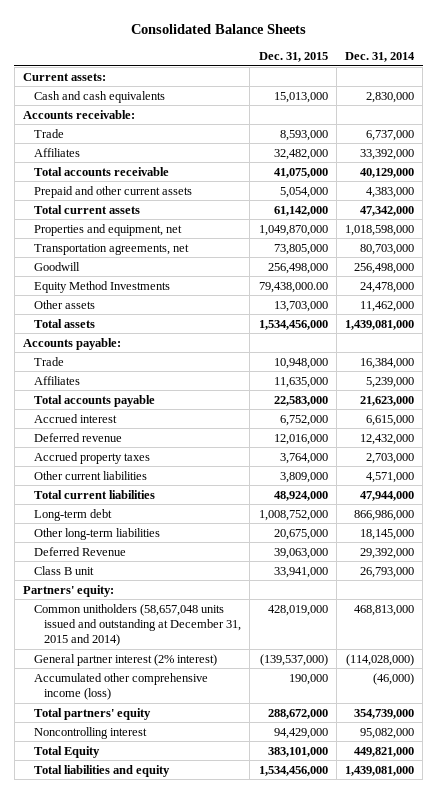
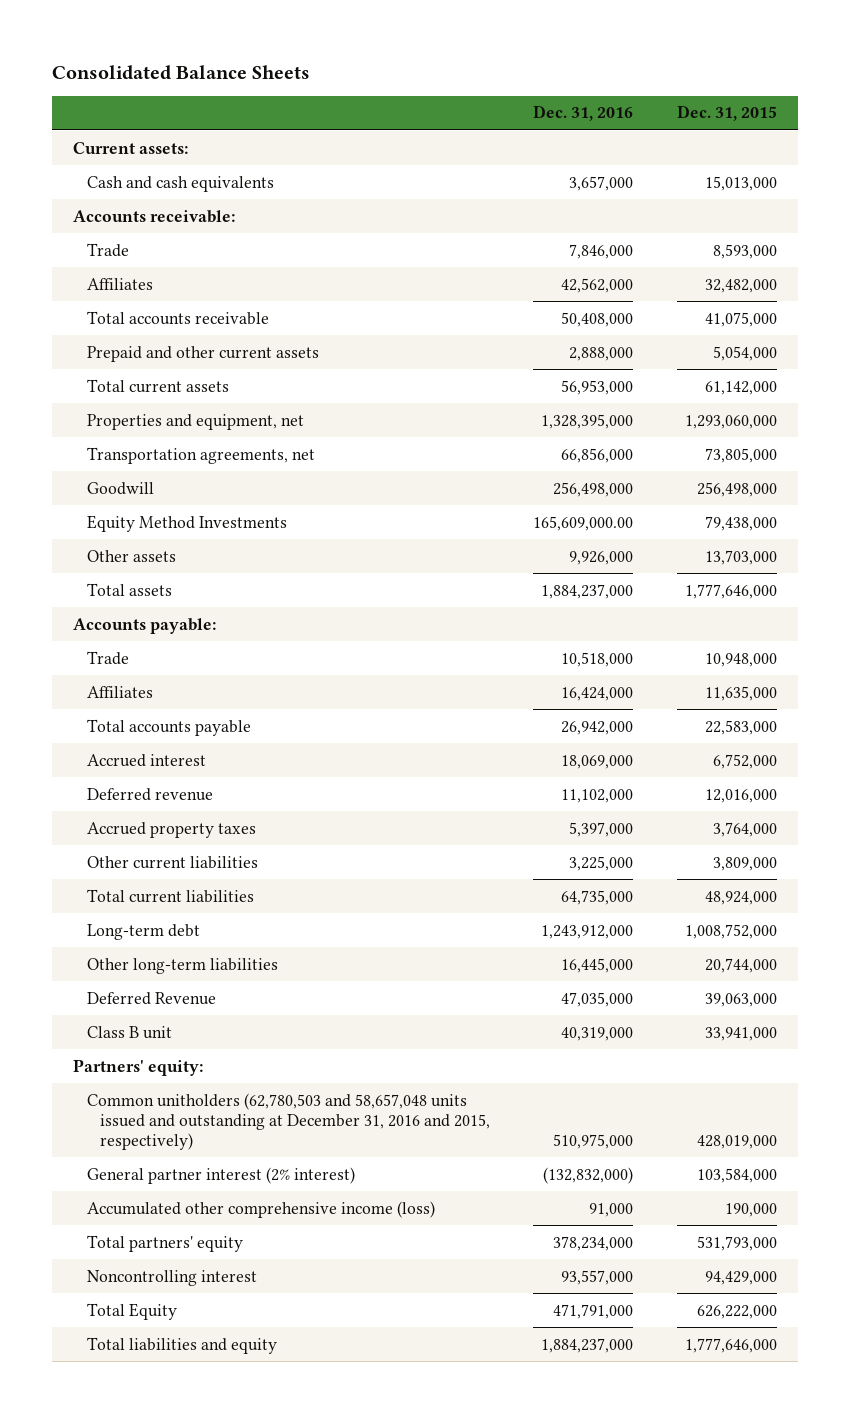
- | Dec. 31, 2015 | Dec. 31, 2014
+ | Dec. 31, 2016 | Dec. 31, 2015
- Properties and equipment, net | 1,049,870,000 | 1,018,598,000
+ Properties and equipment, net | 1,328,395,000 | 1,293,060,000
- Equity Method Investments | 79,438,000.00 | 24,478,000
+ Equity Method Investments | 165,609,000.00 | 79,438,000
- Total assets | 1,534,456,000 | 1,439,081,000
+ Total assets | 1,884,237,000 | 1,777,646,000
- Other long-term liabilities | 20,675,000 | 18,145,000
+ Other long-term liabilities | 16,445,000 | 20,744,000
- Common unitholders (58,657,048 units issued and outstanding at December 31, 2015 and 2014) | 428,019,000 | 468,813,000
- General partner interest (2% interest) | (139,537,000) | (114,028,000)
+ Common unitholders (62,780,503 and 58,657,048 units issued and outstanding at December 31, 2016 and 2015, respectively) | 510,975,000 | 428,019,000
+ General partner interest (2% interest) | (132,832,000) | 103,584,000
- Total partners' equity | 288,672,000 | 354,739,000
+ Total partners' equity | 378,234,000 | 531,793,000
- Total Equity | 383,101,000 | 449,821,000
- Total liabilities and equity | 1,534,456,000 | 1,439,081,000
+ Total Equity | 471,791,000 | 626,222,000
+ Total liabilities and equity | 1,884,237,000 | 1,777,646,000

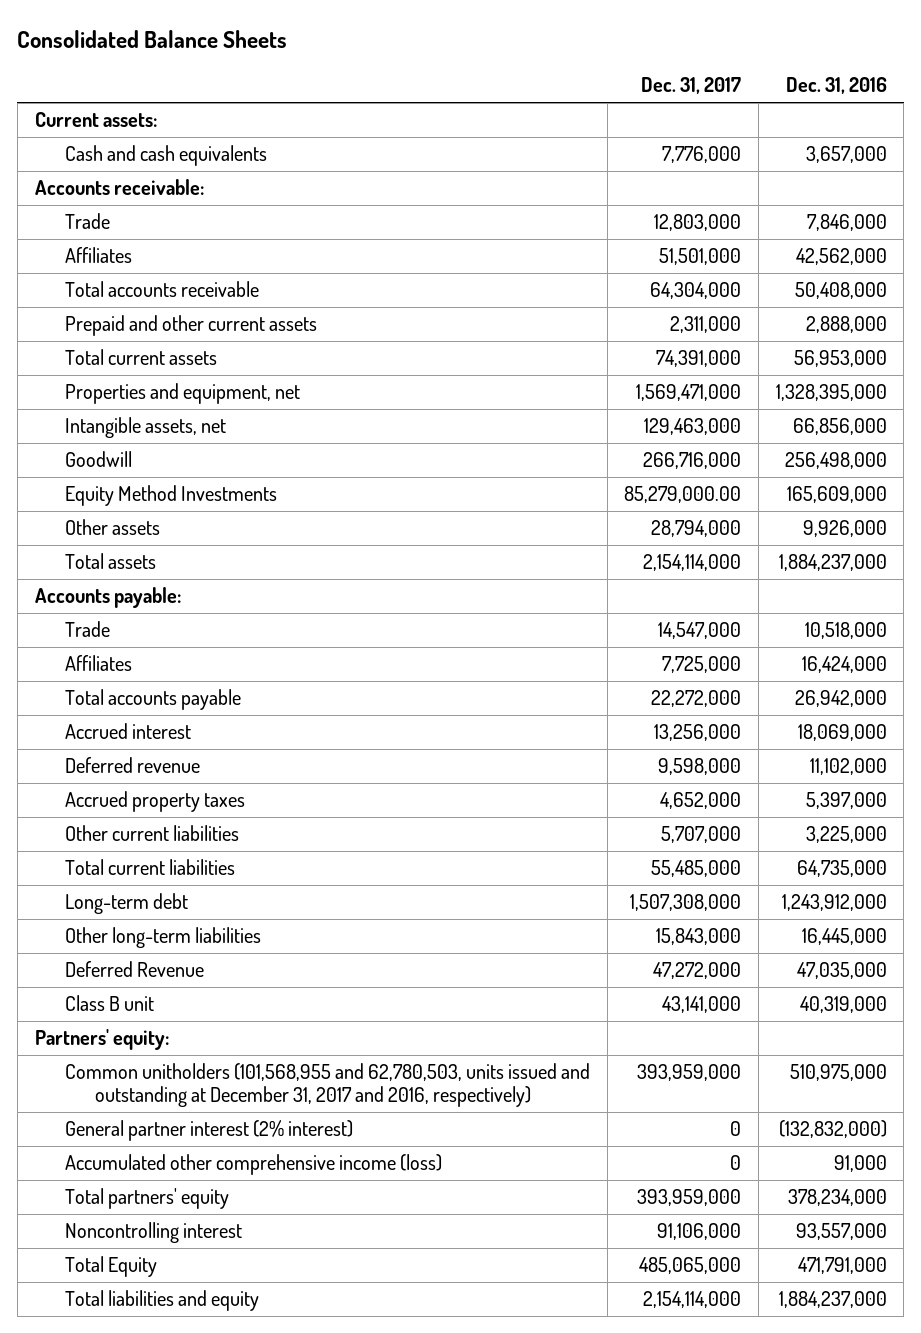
- | Dec. 31, 2016 | Dec. 31, 2015
+ | Dec. 31, 2017 | Dec. 31, 2016
- Transportation agreements, net | 66,856,000 | 73,805,000
+ Intangible assets, net | 129,463,000 | 66,856,000
- Equity Method Investments | 165,609,000.00 | 79,438,000
+ Equity Method Investments | 85,279,000.00 | 165,609,000
- Common unitholders (62,780,503 and 58,657,048 units issued and outstanding at December 31, 2016 and 2015, respectively) | 510,975,000 | 428,019,000
+ Common unitholders (101,568,955 and 62,780,503, units issued and outstanding at December 31, 2017 and 2016, respectively) | 393,959,000 | 510,975,000

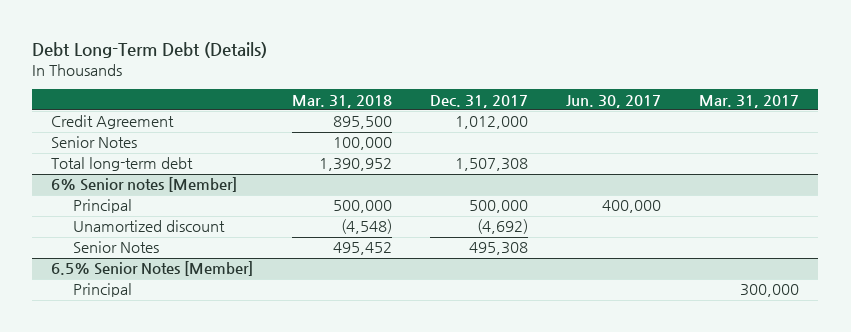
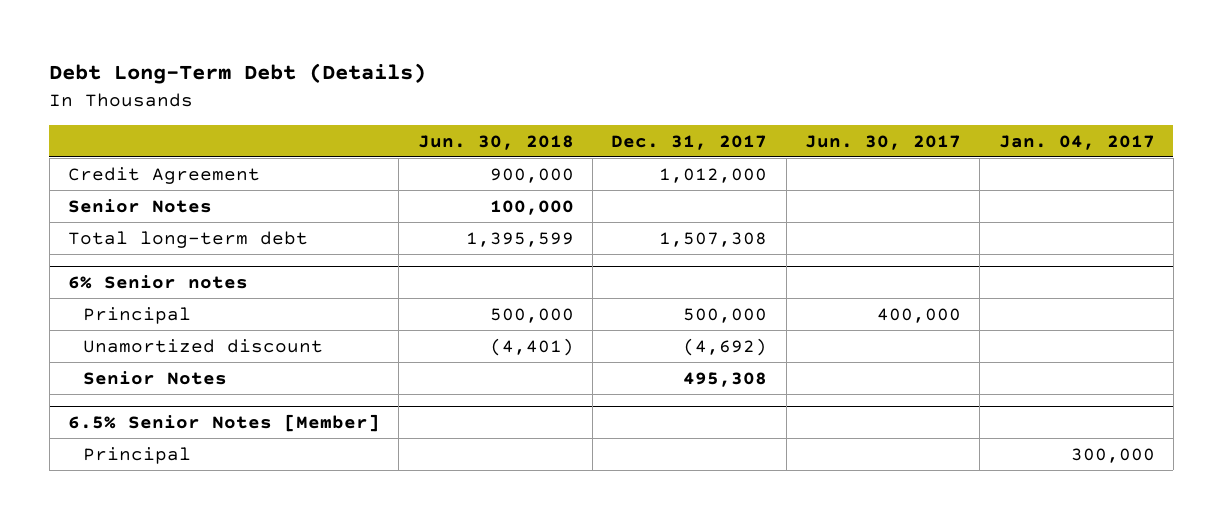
- | Mar. 31, 2018 | Dec. 31, 2017 | Jun. 30, 2017 | Mar. 31, 2017
+ | Jun. 30, 2018 | Dec. 31, 2017 | Jun. 30, 2017 | Jan. 04, 2017
- 6% Senior notes [Member]
+ 6% Senior notes

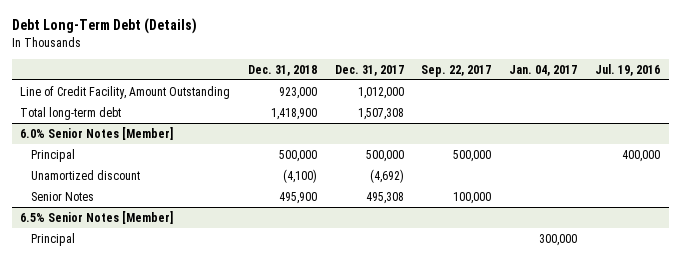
- | Jun. 30, 2018 | Dec. 31, 2017 | Jun. 30, 2017 | Jan. 04, 2017
+ | Dec. 31, 2018 | Dec. 31, 2017 | Sep. 22, 2017 | Jan. 04, 2017 | Jul. 19, 2016
- Credit Agreement | 900,000 | 1,012,000 | |
- Senior Notes | 100,000 | | |
+ Line of Credit Facility, Amount Outstanding | 923,000 | 1,012,000 | | |
- 6% Senior notes
+ 6.0% Senior Notes [Member]

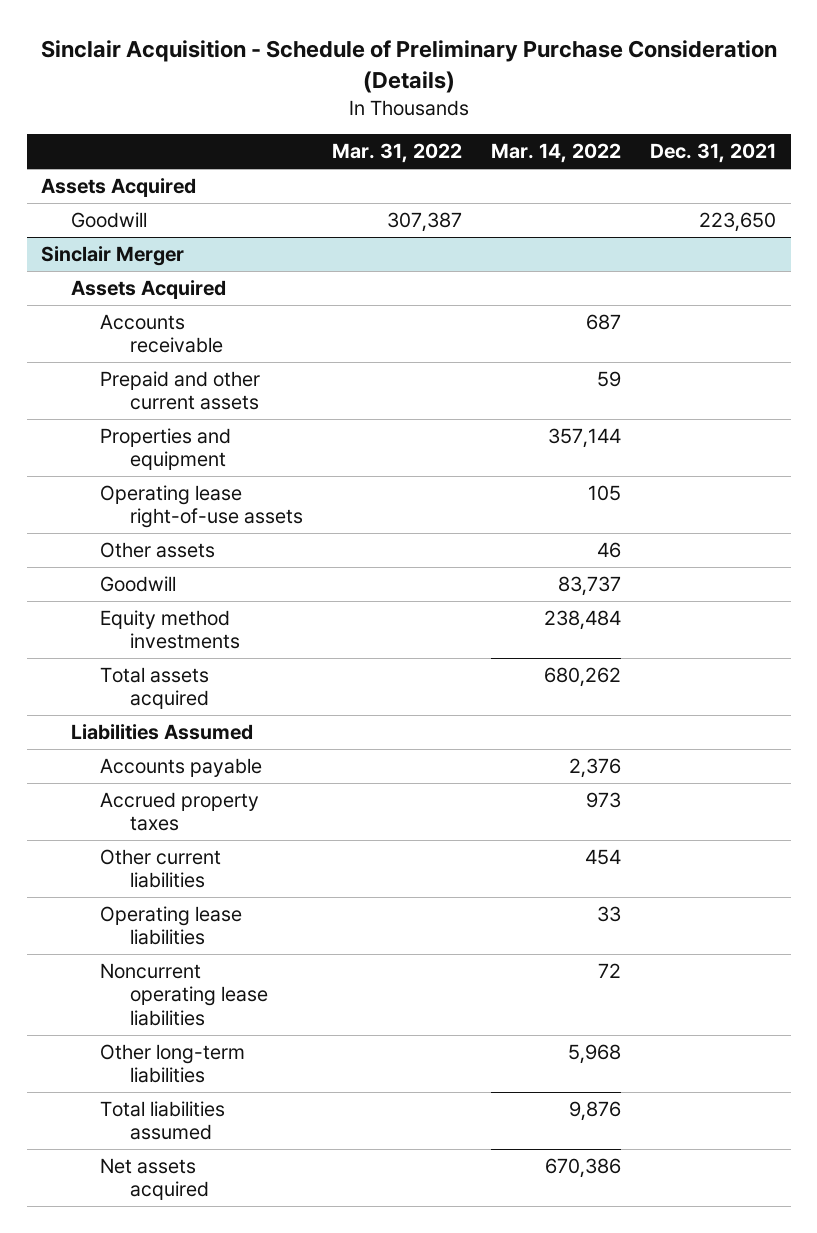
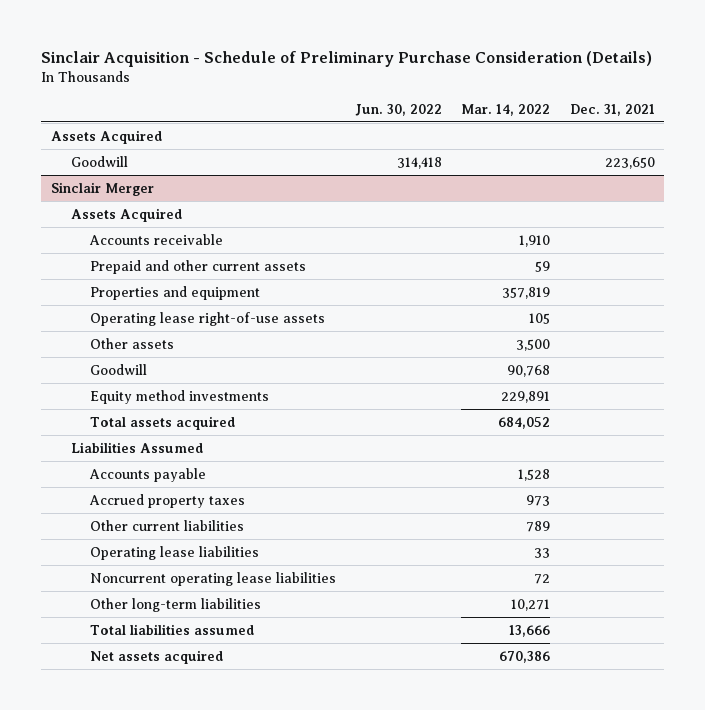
- | Mar. 31, 2022 | Mar. 14, 2022 | Dec. 31, 2021
+ | Jun. 30, 2022 | Mar. 14, 2022 | Dec. 31, 2021
@ Sinclair Merger
- Accounts receivable | | 687 |
+ Accounts receivable | | 1,910 |
- Properties and equipment | | 357,144 |
+ Properties and equipment | | 357,819 |
- Other assets | | 46 |
- Goodwill | | 83,737 |
- Equity method investments | | 238,484 |
- Total assets acquired | | 680,262 |
+ Other assets | | 3,500 |
+ Goodwill | | 90,768 |
+ Equity method investments | | 229,891 |
+ Total assets acquired | | 684,052 |
- Accounts payable | | 2,376 |
+ Accounts payable | | 1,528 |
- Other current liabilities | | 454 |
+ Other current liabilities | | 789 |
- Other long-term liabilities | | 5,968 |
- Total liabilities assumed | | 9,876 |
+ Other long-term liabilities | | 10,271 |
+ Total liabilities assumed | | 13,666 |

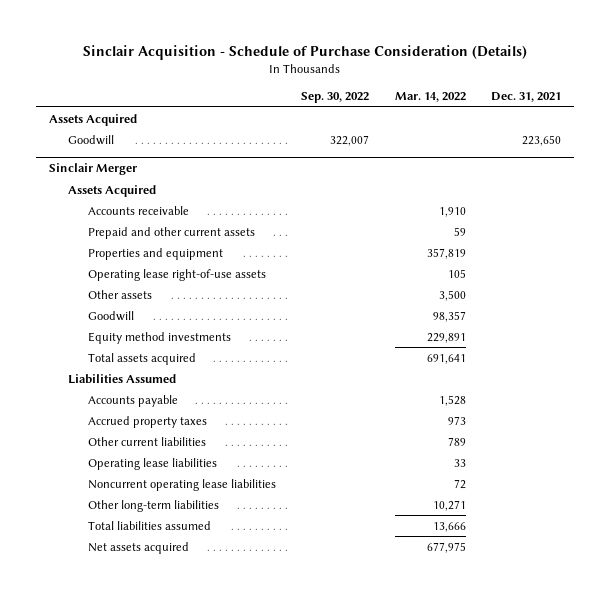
- Sinclair Acquisition - Schedule of Preliminary Purchase Consideration (Details)
+ Sinclair Acquisition - Schedule of Purchase Consideration (Details)
- | Jun. 30, 2022 | Mar. 14, 2022 | Dec. 31, 2021
+ | Sep. 30, 2022 | Mar. 14, 2022 | Dec. 31, 2021
@ Sinclair Merger
- Goodwill | | 90,768 |
+ Goodwill | | 98,357 |
- Total assets acquired | | 684,052 |
+ Total assets acquired | | 691,641 |
- Net assets acquired | | 670,386 |
+ Net assets acquired | | 677,975 |

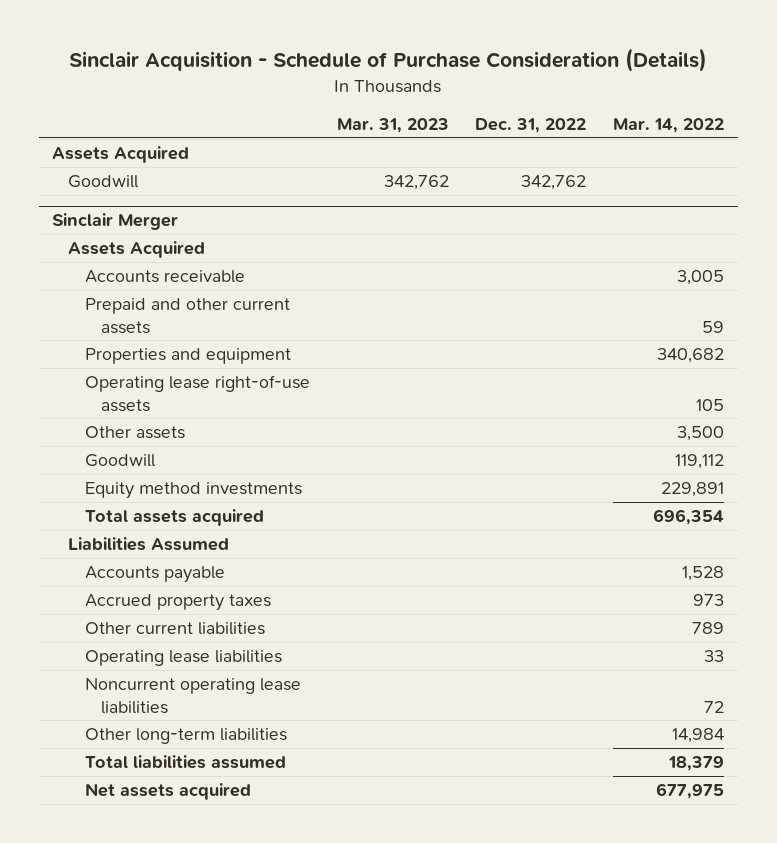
- | Sep. 30, 2022 | Mar. 14, 2022 | Dec. 31, 2021
+ | Mar. 31, 2023 | Dec. 31, 2022 | Mar. 14, 2022
@ Sinclair Merger
- Accounts receivable | | 1,910 |
+ Accounts receivable | | | 3,005
- Properties and equipment | | 357,819 |
+ Properties and equipment | | | 340,682
- Goodwill | | 98,357 |
+ Goodwill | | | 119,112
- Total assets acquired | | 691,641 |
+ Total assets acquired | | | 696,354
- Other long-term liabilities | | 10,271 |
- Total liabilities assumed | | 13,666 |
+ Other long-term liabilities | | | 14,984
+ Total liabilities assumed | | | 18,379

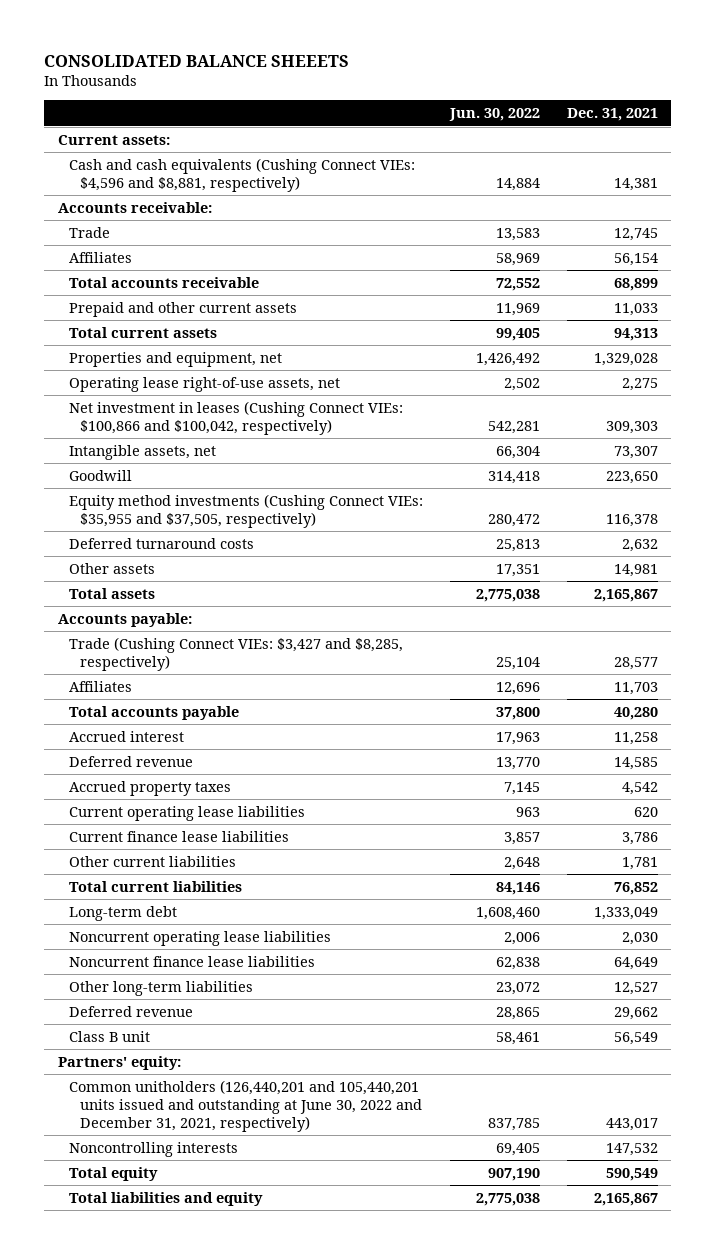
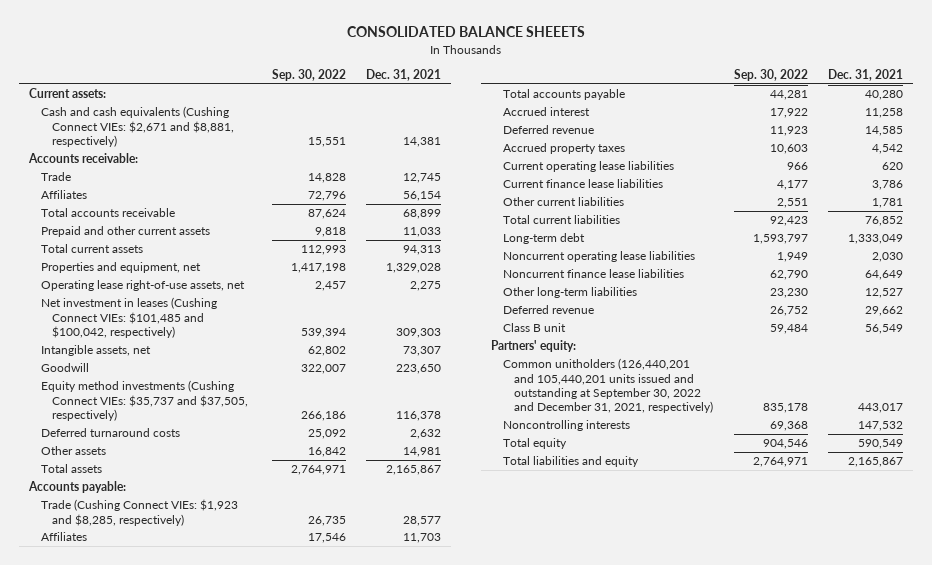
- | Jun. 30, 2022 | Dec. 31, 2021
+ | Sep. 30, 2022 | Dec. 31, 2021
- Cash and cash equivalents (Cushing Connect VIEs: $4,596 and $8,881, respectively) | 14,884 | 14,381
+ Cash and cash equivalents (Cushing Connect VIEs: $2,671 and $8,881, respectively) | 15,551 | 14,381
- Net investment in leases (Cushing Connect VIEs: $100,866 and $100,042, respectively) | 542,281 | 309,303
+ Net investment in leases (Cushing Connect VIEs: $101,485 and $100,042, respectively) | 539,394 | 309,303
- Equity method investments (Cushing Connect VIEs: $35,955 and $37,505, respectively) | 280,472 | 116,378
+ Equity method investments (Cushing Connect VIEs: $35,737 and $37,505, respectively) | 266,186 | 116,378
- Trade (Cushing Connect VIEs: $3,427 and $8,285, respectively) | 25,104 | 28,577
+ Trade (Cushing Connect VIEs: $1,923 and $8,285, respectively) | 26,735 | 28,577
- Common unitholders (126,440,201 and 105,440,201 units issued and outstanding at June 30, 2022 and December 31, 2021, respectively) | 837,785 | 443,017
+ Common unitholders (126,440,201 and 105,440,201 units issued and outstanding at September 30, 2022 and December 31, 2021, respectively) | 835,178 | 443,017

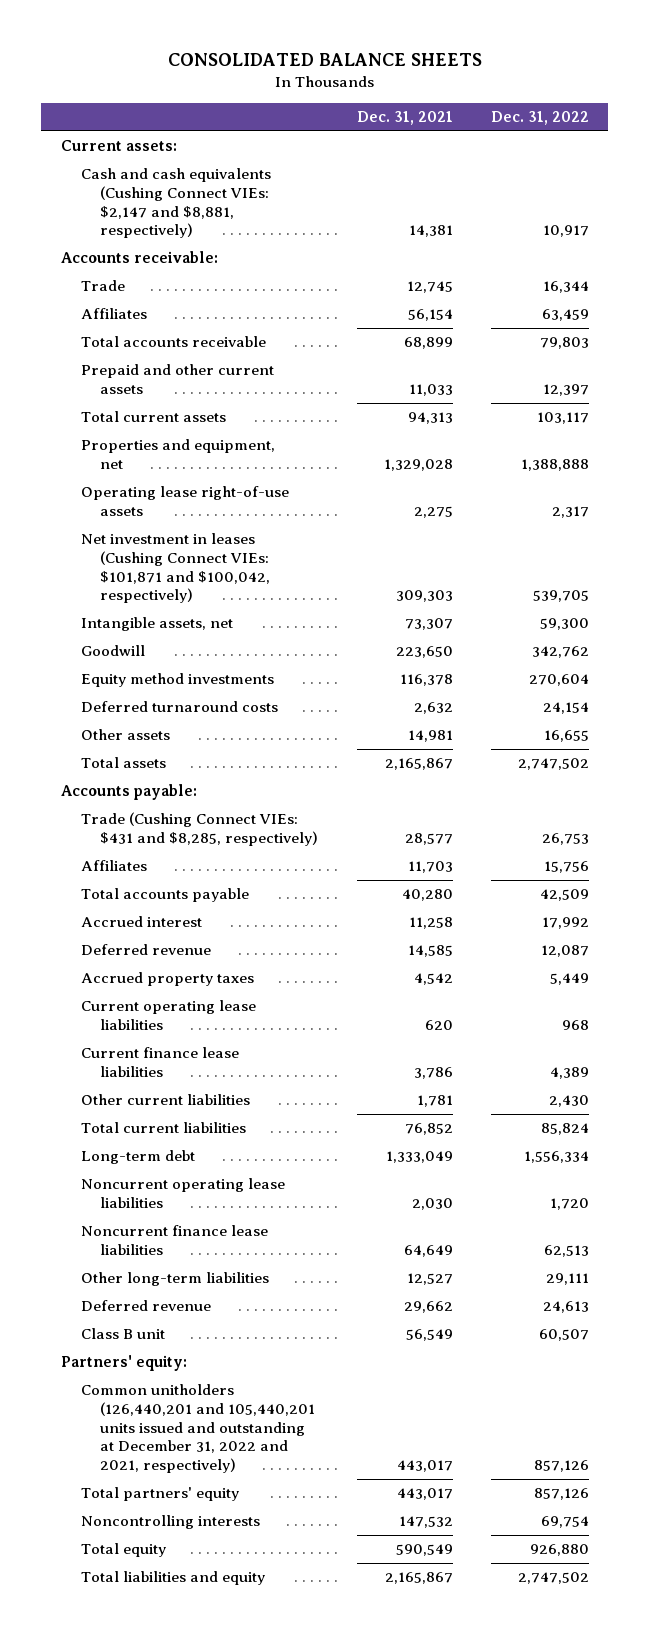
- CONSOLIDATED BALANCE SHEEETS
+ CONSOLIDATED BALANCE SHEETS
- | Sep. 30, 2022 | Dec. 31, 2021
+ | Dec. 31, 2021 | Dec. 31, 2022
- Cash and cash equivalents (Cushing Connect VIEs: $2,671 and $8,881, respectively) | 15,551 | 14,381
+ Cash and cash equivalents (Cushing Connect VIEs: $2,147 and $8,881, respectively) | 14,381 | 10,917
- Operating lease right-of-use assets, net | 2,457 | 2,275
- Net investment in leases (Cushing Connect VIEs: $101,485 and $100,042, respectively) | 539,394 | 309,303
+ Operating lease right-of-use assets | 2,275 | 2,317
+ Net investment in leases (Cushing Connect VIEs: $101,871 and $100,042, respectively) | 309,303 | 539,705
- Equity method investments (Cushing Connect VIEs: $35,737 and $37,505, respectively) | 266,186 | 116,378
+ Equity method investments | 116,378 | 270,604
- Trade (Cushing Connect VIEs: $1,923 and $8,285, respectively) | 26,735 | 28,577
+ Trade (Cushing Connect VIEs: $431 and $8,285, respectively) | 28,577 | 26,753
- Common unitholders (126,440,201 and 105,440,201 units issued and outstanding at September 30, 2022 and December 31, 2021, respectively) | 835,178 | 443,017
+ Common unitholders (126,440,201 and 105,440,201 units issued and outstanding at December 31, 2022 and 2021, respectively) | 443,017 | 857,126
+ Total partners' equity | 443,017 | 857,126

